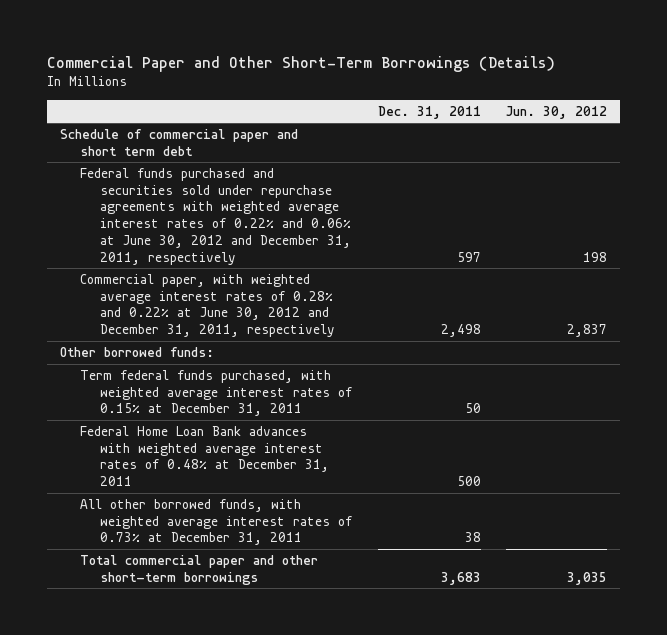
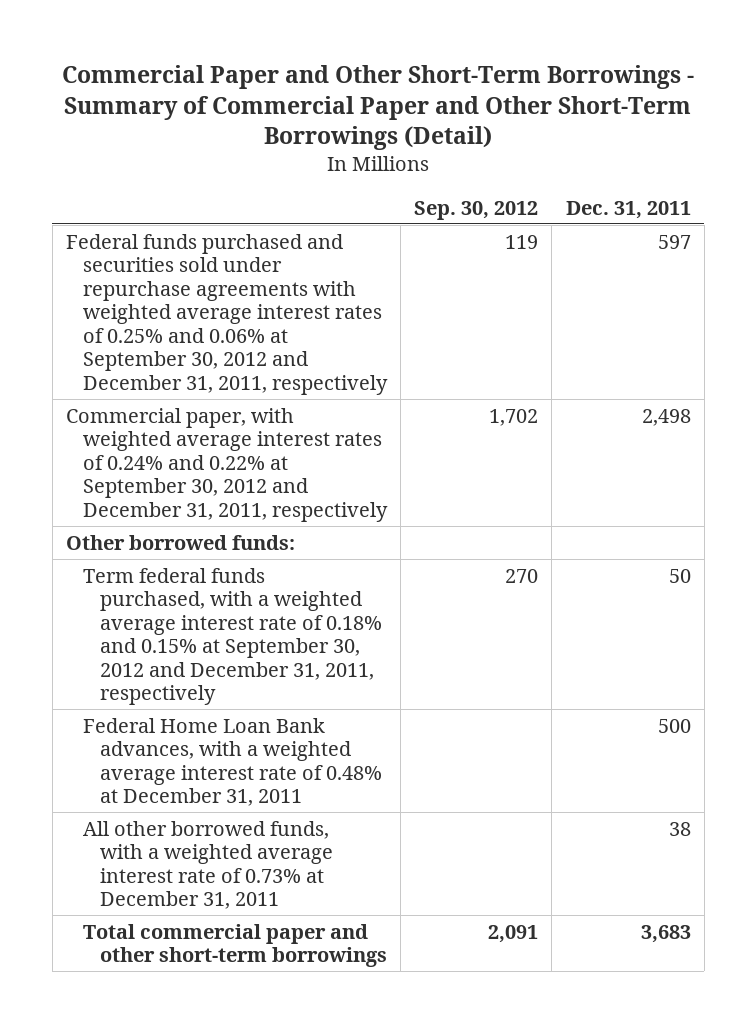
- Commercial Paper and Other Short-Term Borrowings (Details)
+ Commercial Paper and Other Short-Term Borrowings - Summary of Commercial Paper and Other Short-Term Borrowings (Detail)
- | Dec. 31, 2011 | Jun. 30, 2012
+ | Sep. 30, 2012 | Dec. 31, 2011
- Schedule of commercial paper and short term debt
- Federal funds purchased and securities sold under repurchase agreements with weighted average interest rates of 0.22% and 0.06% at June 30, 2012 and December 31, 2011, respectively | 597 | 198
- Commercial paper, with weighted average interest rates of 0.28% and 0.22% at June 30, 2012 and December 31, 2011, respectively | 2,498 | 2,837
+ Federal funds purchased and securities sold under repurchase agreements with weighted average interest rates of 0.25% and 0.06% at September 30, 2012 and December 31, 2011, respectively | 119 | 597
+ Commercial paper, with weighted average interest rates of 0.24% and 0.22% at September 30, 2012 and December 31, 2011, respectively | 1,702 | 2,498
- Term federal funds purchased, with weighted average interest rates of 0.15% at December 31, 2011 | 50 |
- Federal Home Loan Bank advances with weighted average interest rates of 0.48% at December 31, 2011 | 500 |
- All other borrowed funds, with weighted average interest rates of 0.73% at December 31, 2011 | 38 |
+ Term federal funds purchased, with a weighted average interest rate of 0.18% and 0.15% at September 30, 2012 and December 31, 2011, respectively | 270 | 50
+ Federal Home Loan Bank advances, with a weighted average interest rate of 0.48% at December 31, 2011 | | 500
+ All other borrowed funds, with a weighted average interest rate of 0.73% at December 31, 2011 | | 38

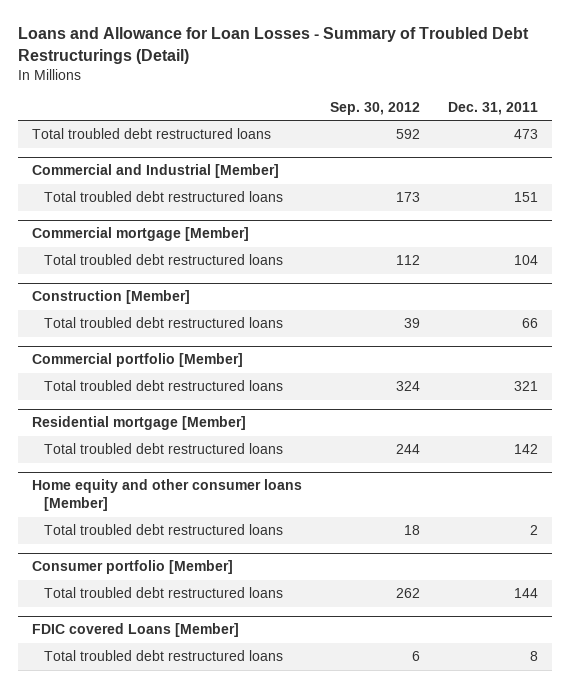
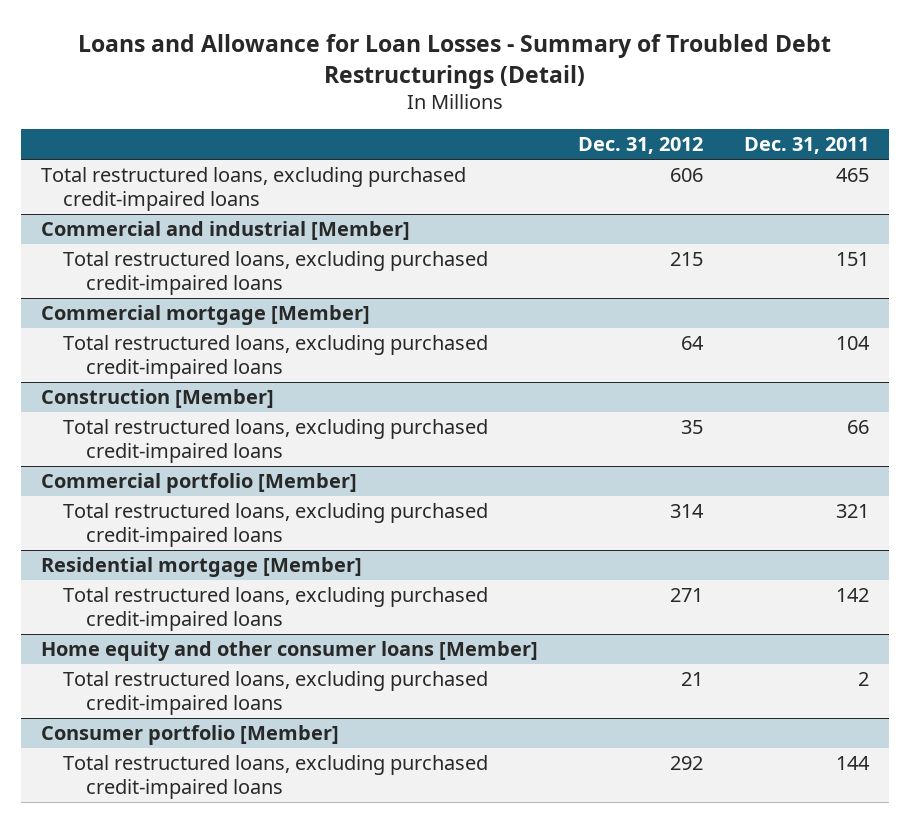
- | Sep. 30, 2012 | Dec. 31, 2011
+ | Dec. 31, 2012 | Dec. 31, 2011
- Total troubled debt restructured loans | 592 | 473
- Commercial and Industrial [Member]
- Total troubled debt restructured loans | 173 | 151
+ Total restructured loans, excluding purchased credit-impaired loans | 606 | 465
+ Commercial and industrial [Member]
+ Total restructured loans, excluding purchased credit-impaired loans | 215 | 151
@ Commercial mortgage [Member]
- Total troubled debt restructured loans | 112 | 104
+ Total restructured loans, excluding purchased credit-impaired loans | 64 | 104
@ Construction [Member]
- Total troubled debt restructured loans | 39 | 66
+ Total restructured loans, excluding purchased credit-impaired loans | 35 | 66
@ Commercial portfolio [Member]
- Total troubled debt restructured loans | 324 | 321
+ Total restructured loans, excluding purchased credit-impaired loans | 314 | 321
@ Residential mortgage [Member]
- Total troubled debt restructured loans | 244 | 142
+ Total restructured loans, excluding purchased credit-impaired loans | 271 | 142
@ Home equity and other consumer loans [Member]
- Total troubled debt restructured loans | 18 | 2
+ Total restructured loans, excluding purchased credit-impaired loans | 21 | 2
@ Consumer portfolio [Member]
- Total troubled debt restructured loans | 262 | 144
- FDIC covered Loans [Member]
- Total troubled debt restructured loans | 6 | 8
@ Consumer portfolio [Member]
+ Total restructured loans, excluding purchased credit-impaired loans | 292 | 144

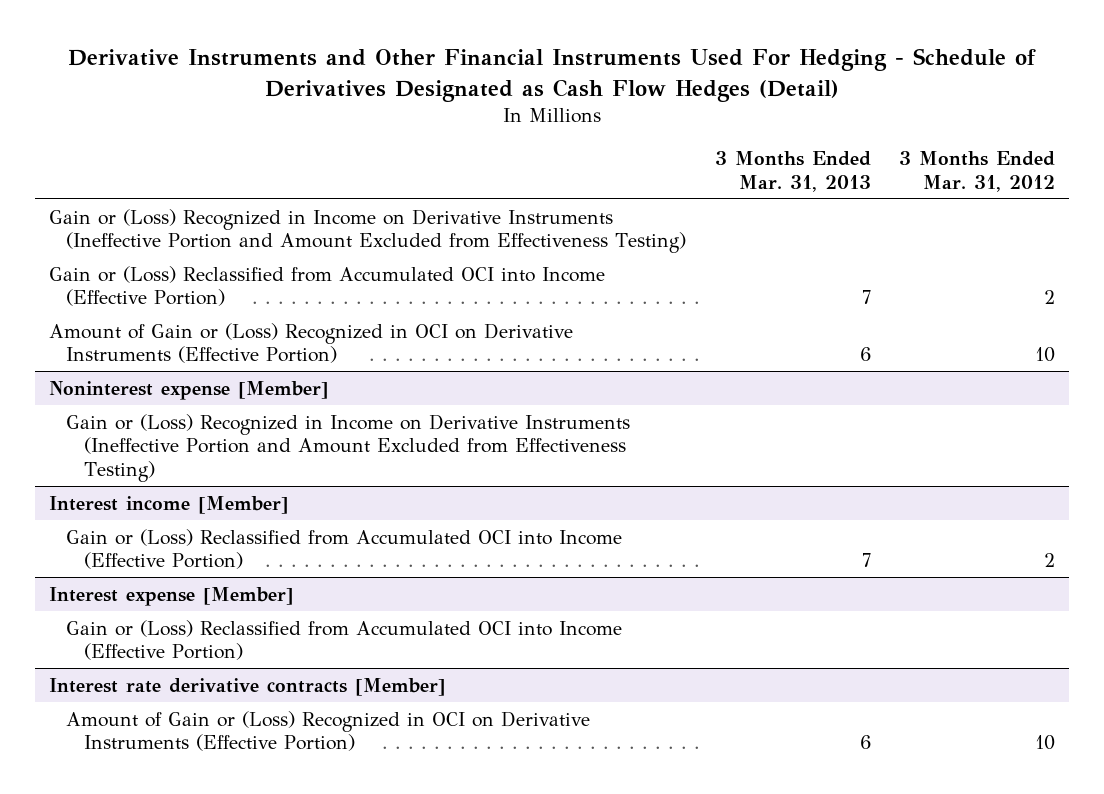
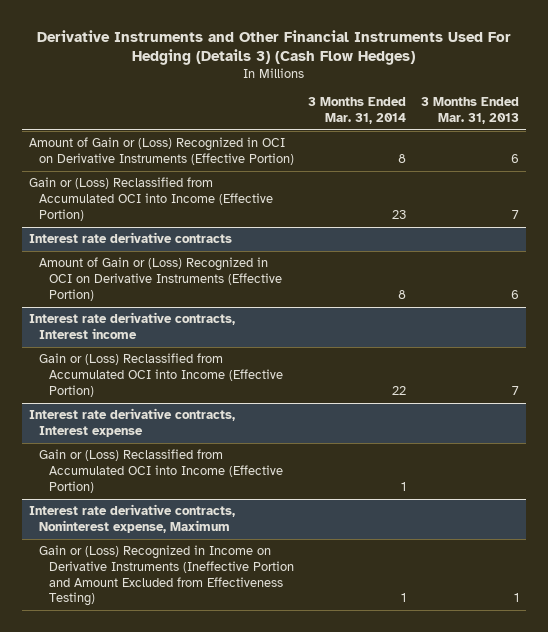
- Derivative Instruments and Other Financial Instruments Used For Hedging - Schedule of Derivatives Designated as Cash Flow Hedges (Detail)
+ Derivative Instruments and Other Financial Instruments Used For Hedging (Details 3) (Cash Flow Hedges)
- | 3 Months Ended Mar. 31, 2013 | 3 Months Ended Mar. 31, 2012
+ | 3 Months Ended Mar. 31, 2014 | 3 Months Ended Mar. 31, 2013
- Gain or (Loss) Recognized in Income on Derivative Instruments (Ineffective Portion and Amount Excluded from Effectiveness Testing)
+ Amount of Gain or (Loss) Recognized in OCI on Derivative Instruments (Effective Portion) | 8 | 6
+ Interest rate derivative contracts
- Noninterest expense [Member]
- Gain or (Loss) Recognized in Income on Derivative Instruments (Ineffective Portion and Amount Excluded from Effectiveness Testing)
- Interest income [Member]
+ Interest rate derivative contracts, Interest income
- Interest expense [Member]
+ Interest rate derivative contracts, Interest expense
- Interest rate derivative contracts [Member]
- Amount of Gain or (Loss) Recognized in OCI on Derivative Instruments (Effective Portion) | 6 | 10
+ Interest rate derivative contracts, Noninterest expense, Maximum
+ Gain or (Loss) Recognized in Income on Derivative Instruments (Ineffective Portion and Amount Excluded from Effectiveness Testing) | 1 | 1

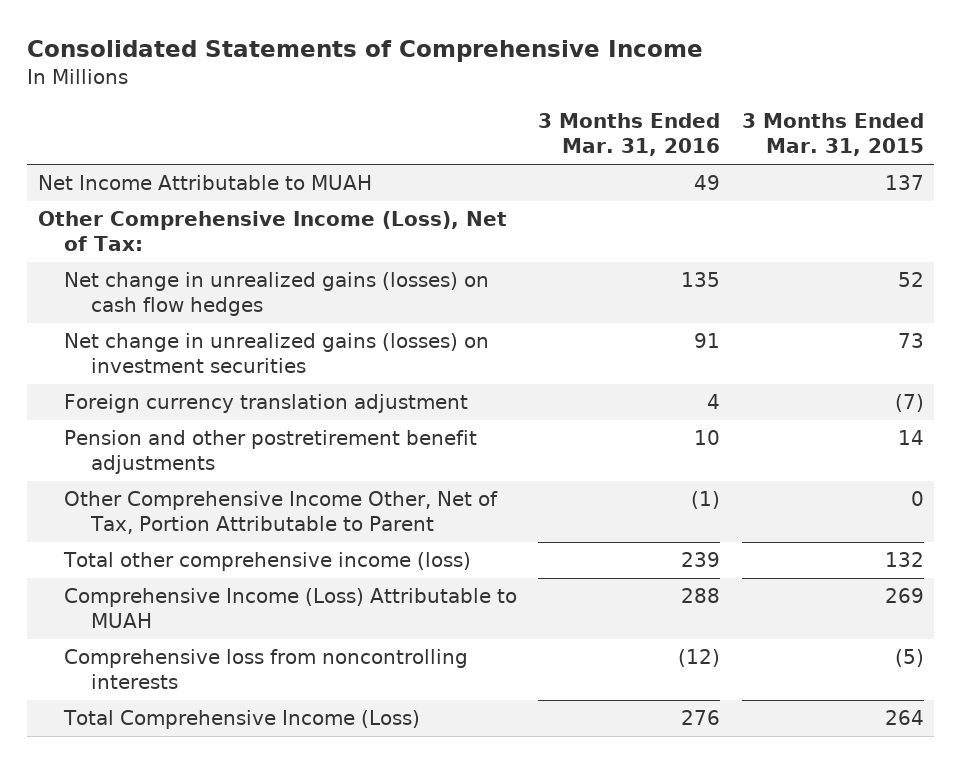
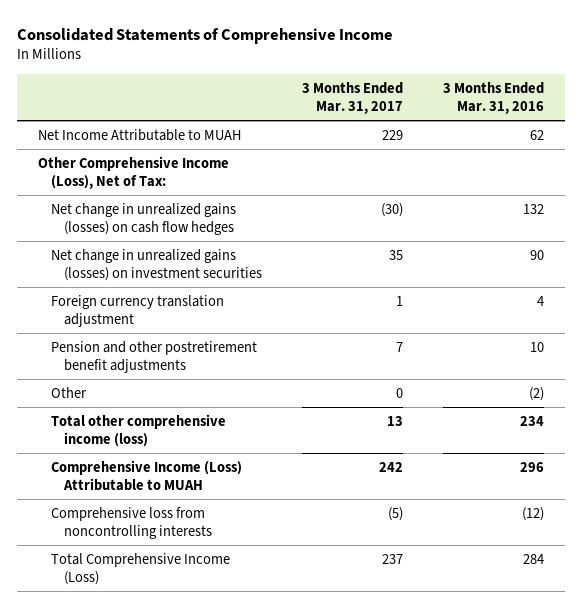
- | 3 Months Ended Mar. 31, 2016 | 3 Months Ended Mar. 31, 2015
+ | 3 Months Ended Mar. 31, 2017 | 3 Months Ended Mar. 31, 2016
- Net Income Attributable to MUAH | 49 | 137
+ Net Income Attributable to MUAH | 229 | 62
- Net change in unrealized gains (losses) on cash flow hedges | 135 | 52
- Net change in unrealized gains (losses) on investment securities | 91 | 73
+ Net change in unrealized gains (losses) on cash flow hedges | (30) | 132
+ Net change in unrealized gains (losses) on investment securities | 35 | 90
- Other Comprehensive Income Other, Net of Tax, Portion Attributable to Parent | (1) | 0
- Total other comprehensive income (loss) | 239 | 132
- Comprehensive Income (Loss) Attributable to MUAH | 288 | 269
+ Other | 0 | (2)
+ Total other comprehensive income (loss) | 13 | 234
+ Comprehensive Income (Loss) Attributable to MUAH | 242 | 296
- Total Comprehensive Income (Loss) | 276 | 264
+ Total Comprehensive Income (Loss) | 237 | 284

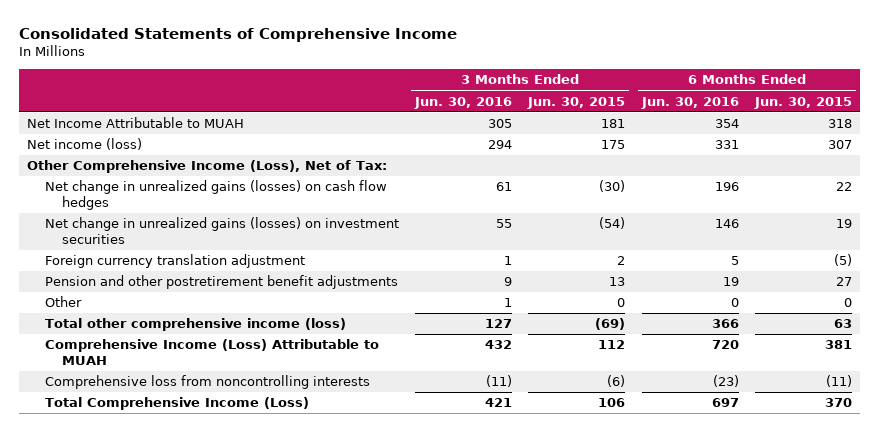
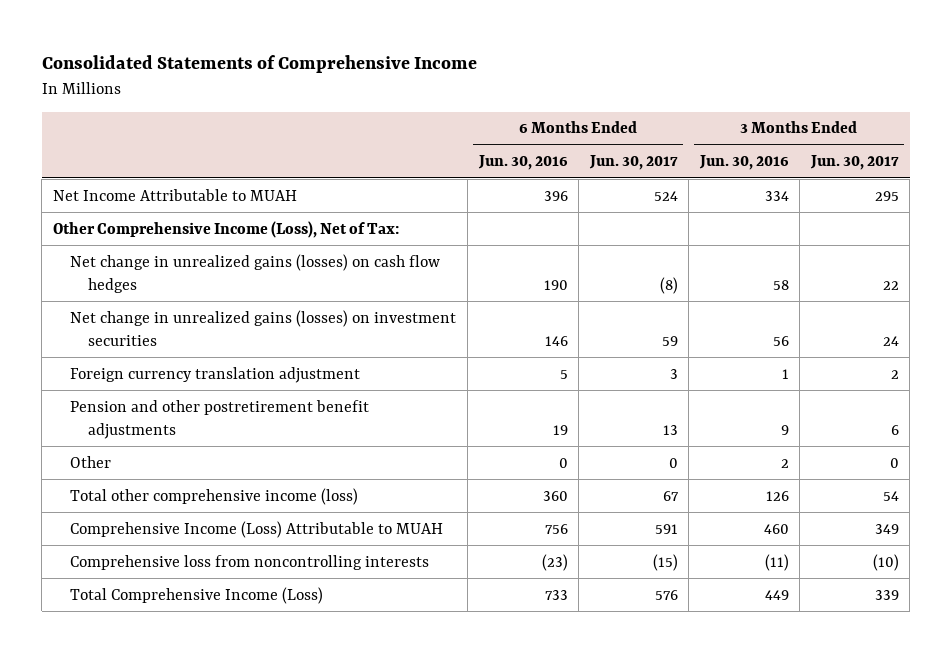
- | 3 Months Ended Jun. 30, 2016 | 3 Months Ended Jun. 30, 2015 | 6 Months Ended Jun. 30, 2016 | 6 Months Ended Jun. 30, 2015
+ | 6 Months Ended Jun. 30, 2016 | 6 Months Ended Jun. 30, 2017 | 3 Months Ended Jun. 30, 2016 | 3 Months Ended Jun. 30, 2017
- Net Income Attributable to MUAH | 305 | 181 | 354 | 318
- Net income (loss) | 294 | 175 | 331 | 307
+ Net Income Attributable to MUAH | 396 | 524 | 334 | 295
- Net change in unrealized gains (losses) on cash flow hedges | 61 | (30) | 196 | 22
- Net change in unrealized gains (losses) on investment securities | 55 | (54) | 146 | 19
+ Net change in unrealized gains (losses) on cash flow hedges | 190 | (8) | 58 | 22
+ Net change in unrealized gains (losses) on investment securities | 146 | 59 | 56 | 24
- Other | 1 | 0 | 0 | 0
- Total other comprehensive income (loss) | 127 | (69) | 366 | 63
- Comprehensive Income (Loss) Attributable to MUAH | 432 | 112 | 720 | 381
+ Other | 0 | 0 | 2 | 0
+ Total other comprehensive income (loss) | 360 | 67 | 126 | 54
+ Comprehensive Income (Loss) Attributable to MUAH | 756 | 591 | 460 | 349
- Total Comprehensive Income (Loss) | 421 | 106 | 697 | 370
+ Total Comprehensive Income (Loss) | 733 | 576 | 449 | 339

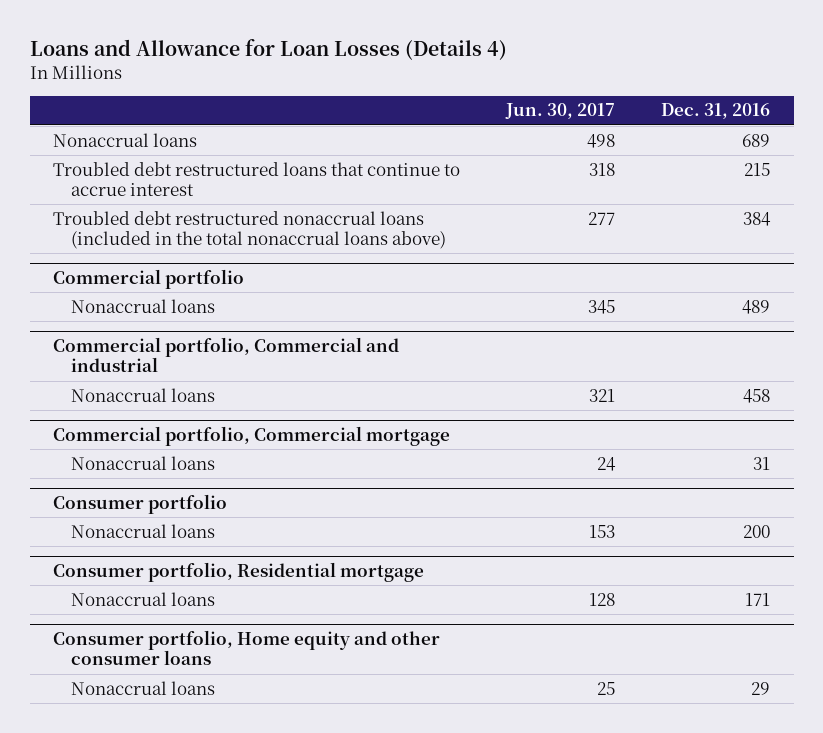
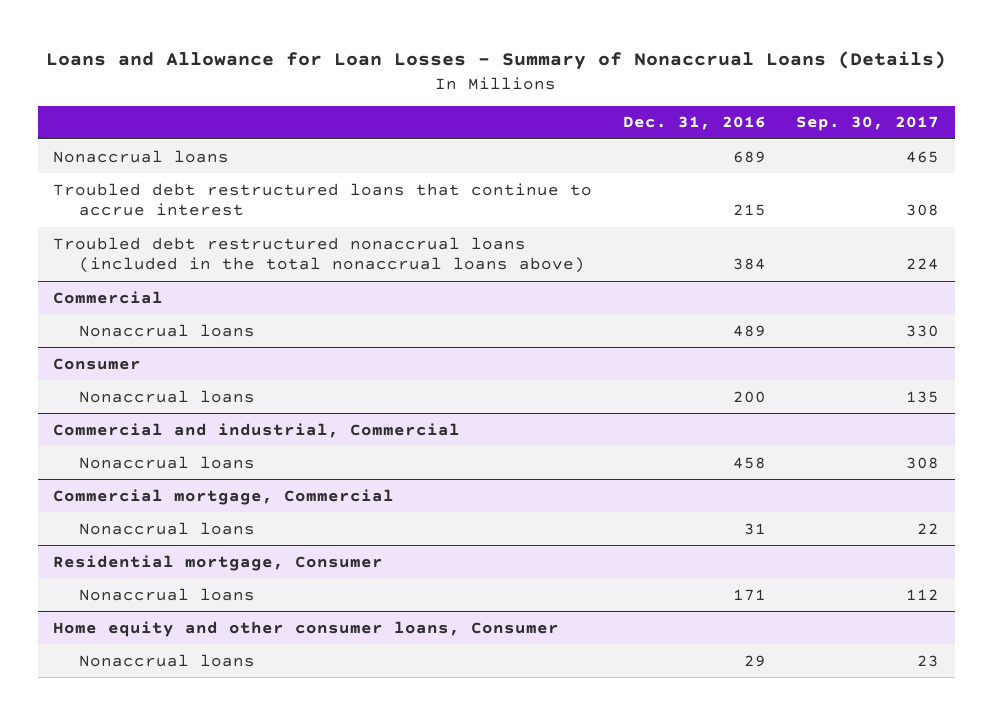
- Loans and Allowance for Loan Losses (Details 4)
+ Loans and Allowance for Loan Losses - Summary of Nonaccrual Loans (Details)
- | Jun. 30, 2017 | Dec. 31, 2016
+ | Dec. 31, 2016 | Sep. 30, 2017
- Commercial portfolio
+ Commercial
- Commercial portfolio, Commercial and industrial
+ Consumer
+ Nonaccrual loans | 200 | 135
+ Commercial and industrial, Commercial
- Commercial portfolio, Commercial mortgage
+ Commercial mortgage, Commercial
- Consumer portfolio
- Nonaccrual loans | 153 | 200
- Consumer portfolio, Residential mortgage
+ Residential mortgage, Consumer
- Consumer portfolio, Home equity and other consumer loans
+ Home equity and other consumer loans, Consumer

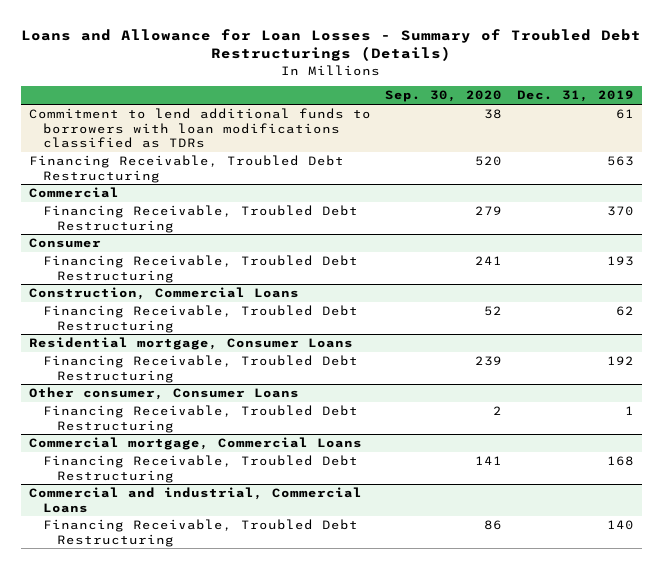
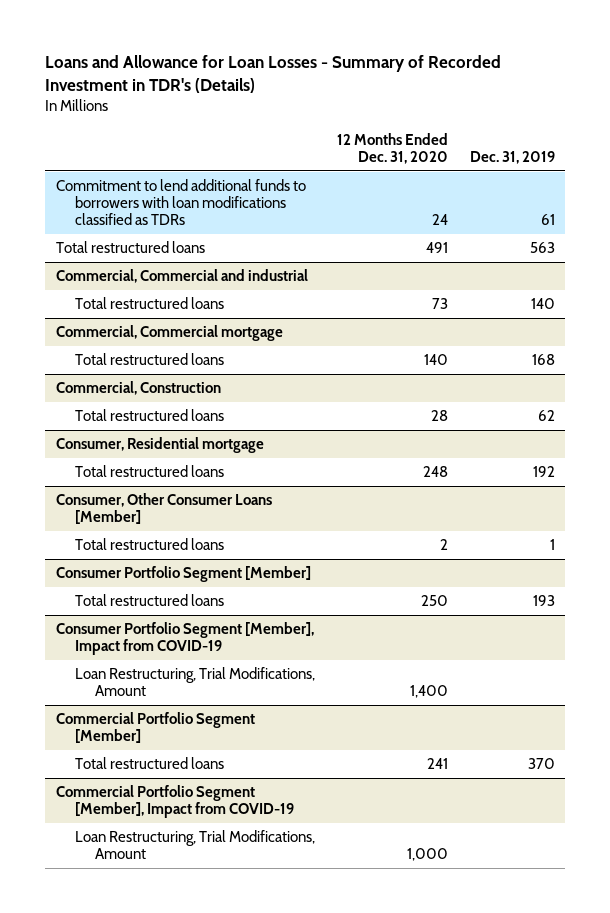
- Loans and Allowance for Loan Losses - Summary of Troubled Debt Restructurings (Details)
+ Loans and Allowance for Loan Losses - Summary of Recorded Investment in TDR's (Details)
- | Sep. 30, 2020 | Dec. 31, 2019
+ | 12 Months Ended Dec. 31, 2020 | Dec. 31, 2019
- Financing Receivable, Troubled Debt Restructuring | 520 | 563
- Commercial
- Financing Receivable, Troubled Debt Restructuring | 279 | 370
- Consumer
- Financing Receivable, Troubled Debt Restructuring | 241 | 193
- Construction, Commercial Loans
- Financing Receivable, Troubled Debt Restructuring | 52 | 62
- Residential mortgage, Consumer Loans
- Financing Receivable, Troubled Debt Restructuring | 239 | 192
- Other consumer, Consumer Loans
- Financing Receivable, Troubled Debt Restructuring | 2 | 1
- Commercial mortgage, Commercial Loans
- Financing Receivable, Troubled Debt Restructuring | 141 | 168
- Commercial and industrial, Commercial Loans
- Financing Receivable, Troubled Debt Restructuring | 86 | 140
+ Total restructured loans | 491 | 563
+ Commercial, Commercial and industrial
+ Total restructured loans | 73 | 140
+ Commercial, Commercial mortgage
+ Total restructured loans | 140 | 168
+ Commercial, Construction
+ Total restructured loans | 28 | 62
+ Consumer, Residential mortgage
+ Total restructured loans | 248 | 192
+ Consumer, Other Consumer Loans [Member]
+ Total restructured loans | 2 | 1
+ Consumer Portfolio Segment [Member]
+ Total restructured loans | 250 | 193
+ Consumer Portfolio Segment [Member], Impact from COVID-19
+ Loan Restructuring, Trial Modifications, Amount | 1,400 |
+ Commercial Portfolio Segment [Member]
+ Total restructured loans | 241 | 370
+ Commercial Portfolio Segment [Member], Impact from COVID-19
+ Loan Restructuring, Trial Modifications, Amount | 1,000 |

